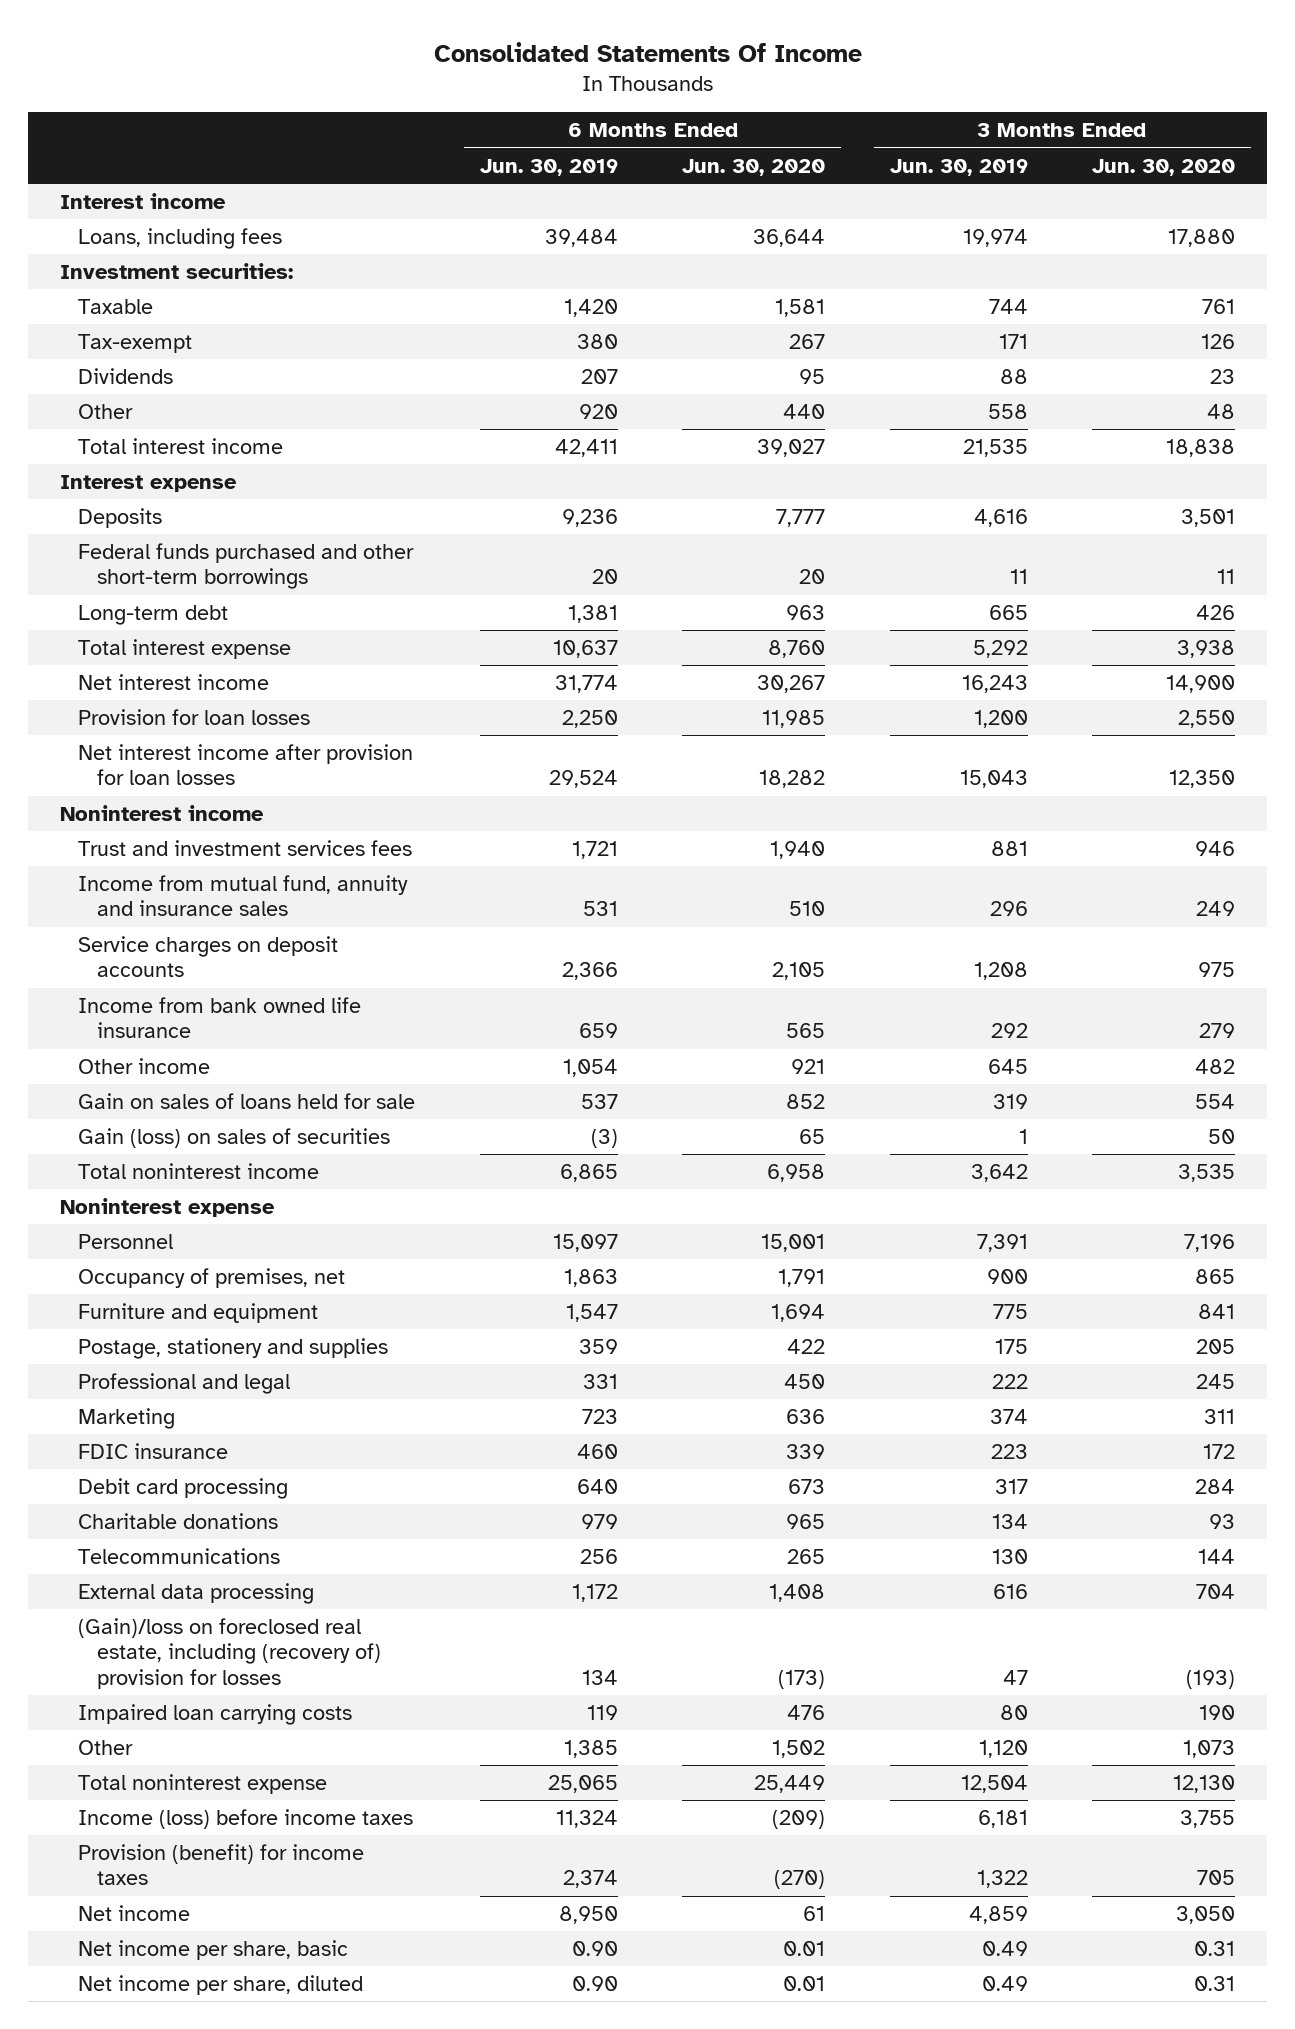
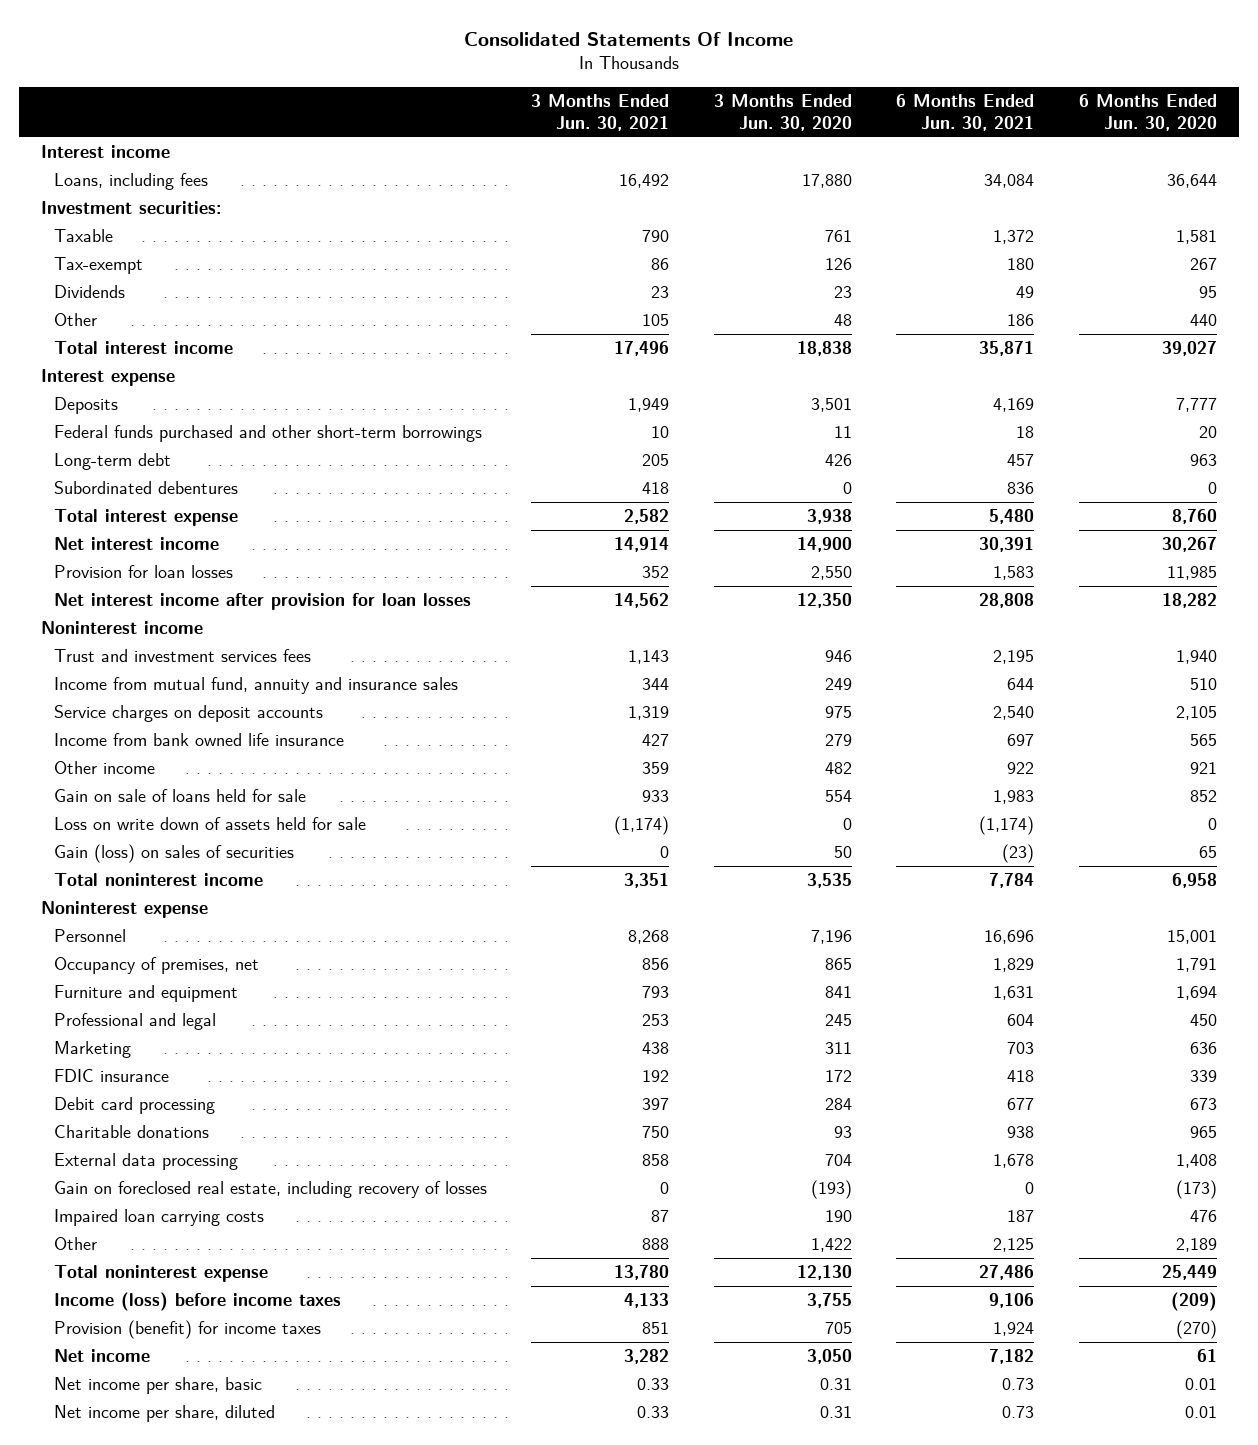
- | 6 Months Ended Jun. 30, 2019 | 6 Months Ended Jun. 30, 2020 | 3 Months Ended Jun. 30, 2019 | 3 Months Ended Jun. 30, 2020
+ | 3 Months Ended Jun. 30, 2021 | 3 Months Ended Jun. 30, 2020 | 6 Months Ended Jun. 30, 2021 | 6 Months Ended Jun. 30, 2020
+ Subordinated debentures | 418 | 0 | 836 | 0
- Gain on sales of loans held for sale | 537 | 852 | 319 | 554
+ Gain on sale of loans held for sale | 933 | 554 | 1,983 | 852
+ Loss on write down of assets held for sale | (1,174) | 0 | (1,174) | 0
- Postage, stationery and supplies | 359 | 422 | 175 | 205
- Telecommunications | 256 | 265 | 130 | 144
- (Gain)/loss on foreclosed real estate, including (recovery of) provision for losses | 134 | (173) | 47 | (193)
+ Gain on foreclosed real estate, including recovery of losses | 0 | (193) | 0 | (173)
- Other | 1,385 | 1,502 | 1,120 | 1,073
+ Other | 888 | 1,422 | 2,125 | 2,189

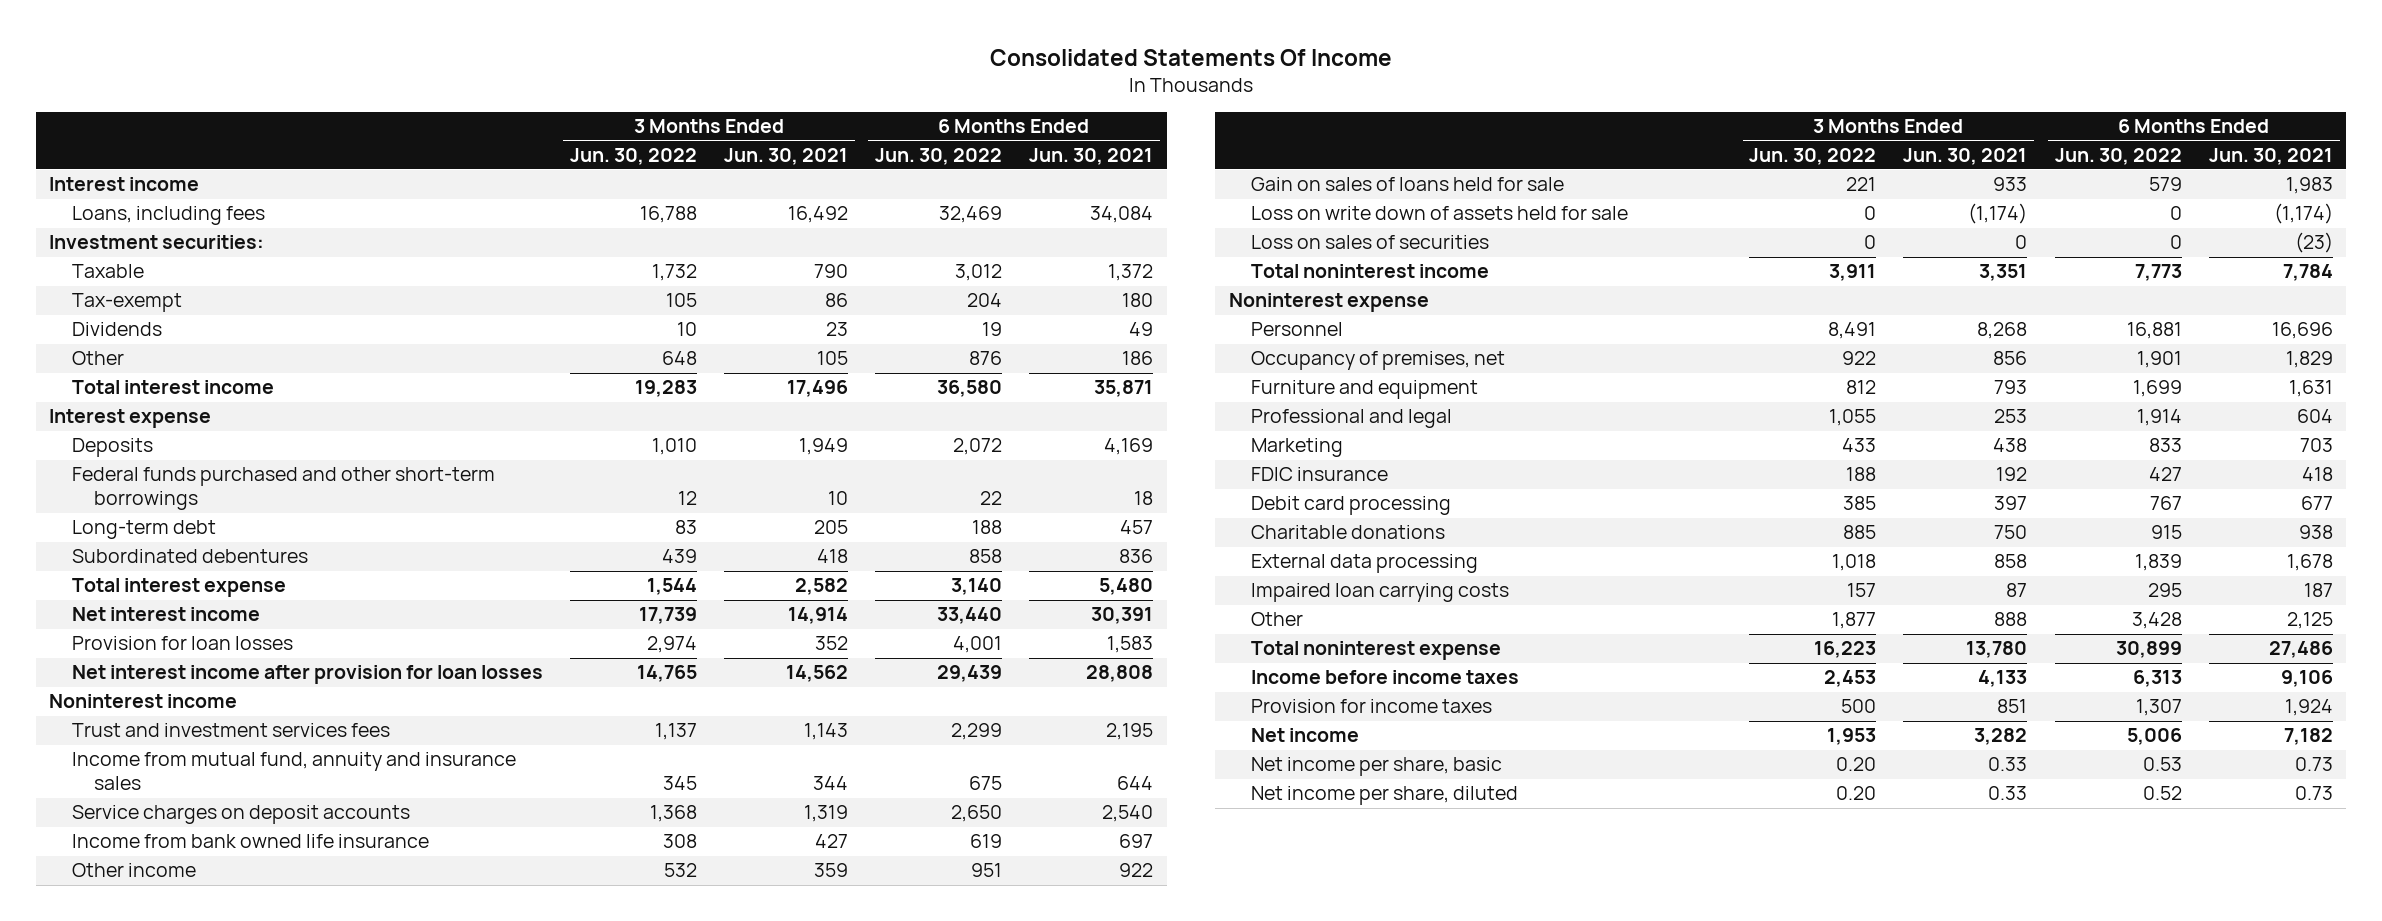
- | 3 Months Ended Jun. 30, 2021 | 3 Months Ended Jun. 30, 2020 | 6 Months Ended Jun. 30, 2021 | 6 Months Ended Jun. 30, 2020
+ | 3 Months Ended Jun. 30, 2022 | 3 Months Ended Jun. 30, 2021 | 6 Months Ended Jun. 30, 2022 | 6 Months Ended Jun. 30, 2021
- Gain on sale of loans held for sale | 933 | 554 | 1,983 | 852
+ Gain on sales of loans held for sale | 221 | 933 | 579 | 1,983
- Gain (loss) on sales of securities | 0 | 50 | (23) | 65
+ Loss on sales of securities | 0 | 0 | 0 | (23)
- Gain on foreclosed real estate, including recovery of losses | 0 | (193) | 0 | (173)
- Income (loss) before income taxes | 4,133 | 3,755 | 9,106 | (209)
- Provision (benefit) for income taxes | 851 | 705 | 1,924 | (270)
+ Income before income taxes | 2,453 | 4,133 | 6,313 | 9,106
+ Provision for income taxes | 500 | 851 | 1,307 | 1,924

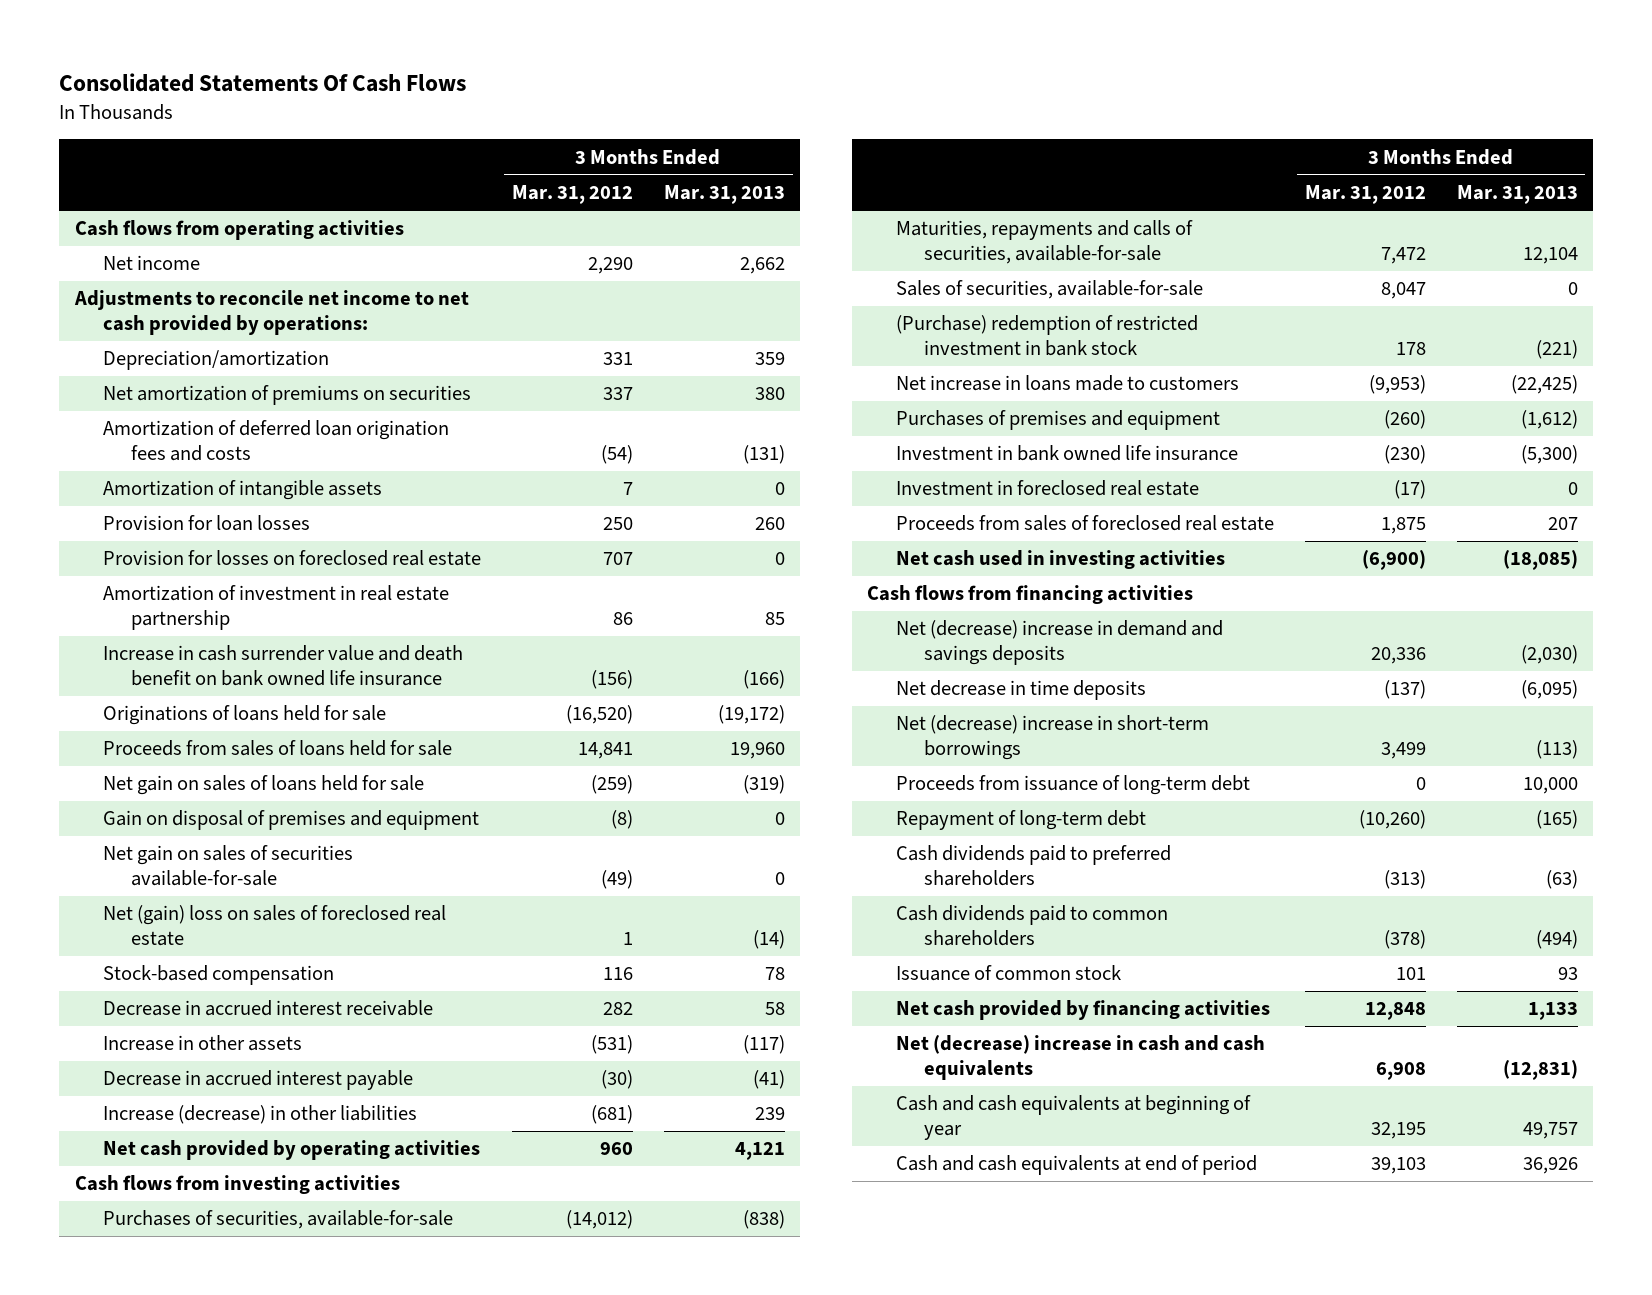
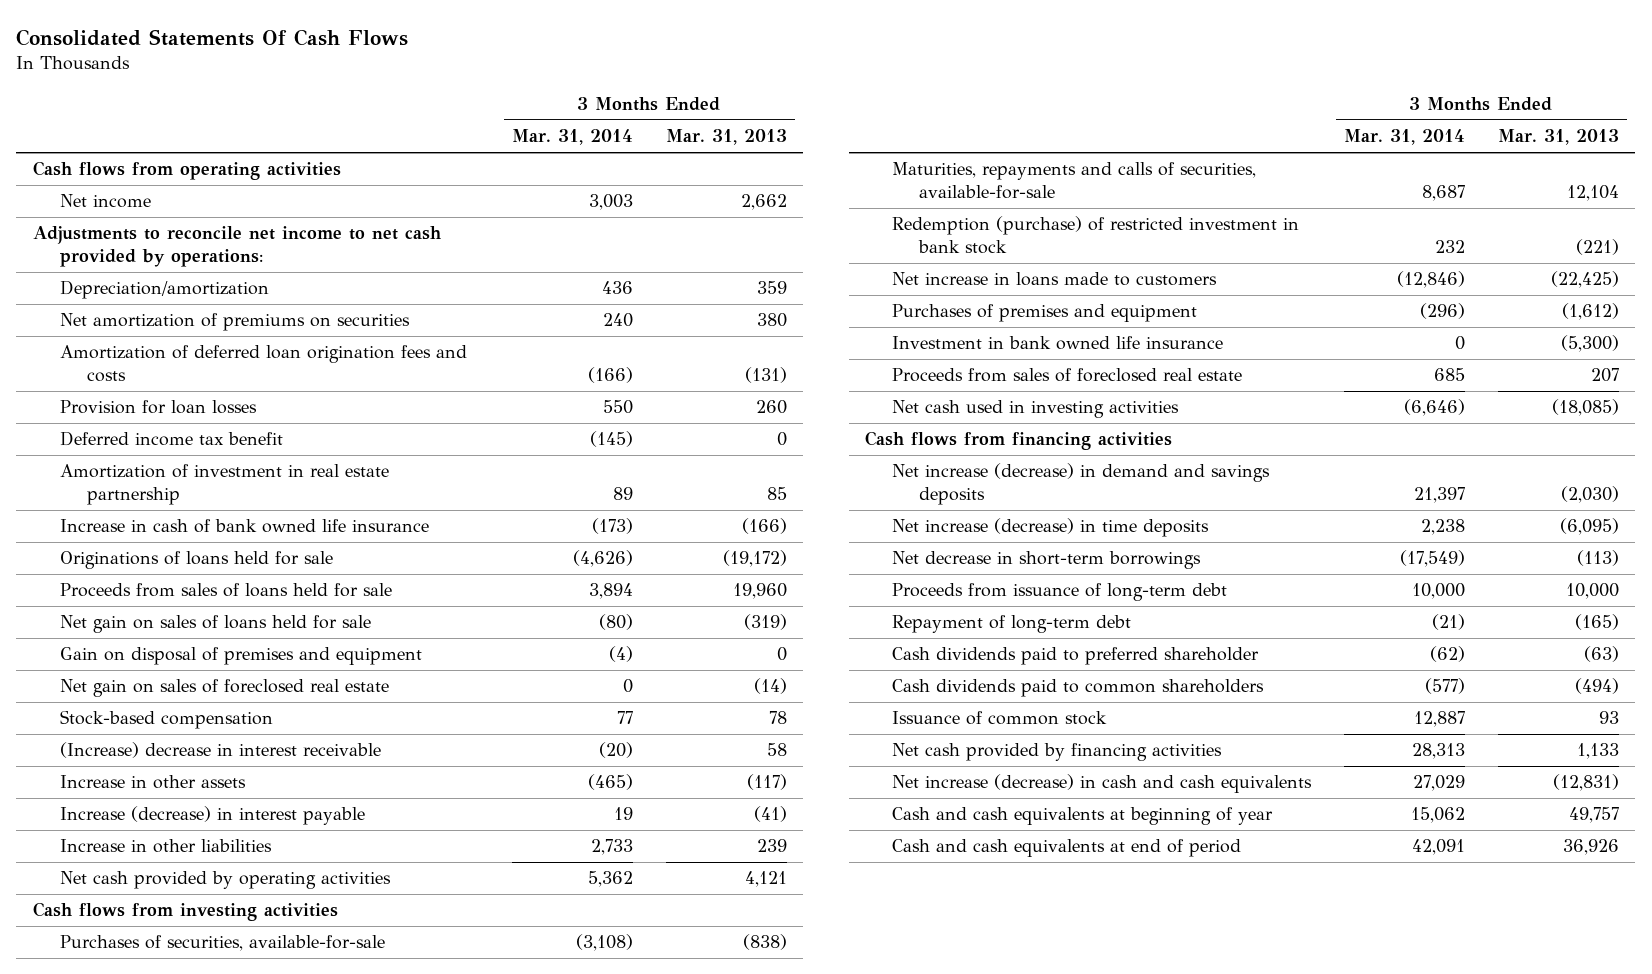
- | 3 Months Ended Mar. 31, 2012 | 3 Months Ended Mar. 31, 2013
+ | 3 Months Ended Mar. 31, 2014 | 3 Months Ended Mar. 31, 2013
- Amortization of intangible assets | 7 | 0
- Provision for losses on foreclosed real estate | 707 | 0
+ Deferred income tax benefit | (145) | 0
- Increase in cash surrender value and death benefit on bank owned life insurance | (156) | (166)
+ Increase in cash of bank owned life insurance | (173) | (166)
- Net gain on sales of securities available-for-sale | (49) | 0
- Net (gain) loss on sales of foreclosed real estate | 1 | (14)
+ Net gain on sales of foreclosed real estate | 0 | (14)
- Decrease in accrued interest receivable | 282 | 58
+ (Increase) decrease in interest receivable | (20) | 58
- Decrease in accrued interest payable | (30) | (41)
- Increase (decrease) in other liabilities | (681) | 239
+ Increase (decrease) in interest payable | 19 | (41)
+ Increase in other liabilities | 2,733 | 239
- Sales of securities, available-for-sale | 8,047 | 0
- (Purchase) redemption of restricted investment in bank stock | 178 | (221)
+ Redemption (purchase) of restricted investment in bank stock | 232 | (221)
- Investment in foreclosed real estate | (17) | 0
- Net (decrease) increase in demand and savings deposits | 20,336 | (2,030)
- Net decrease in time deposits | (137) | (6,095)
- Net (decrease) increase in short-term borrowings | 3,499 | (113)
+ Net increase (decrease) in demand and savings deposits | 21,397 | (2,030)
+ Net increase (decrease) in time deposits | 2,238 | (6,095)
+ Net decrease in short-term borrowings | (17,549) | (113)
- Cash dividends paid to preferred shareholders | (313) | (63)
+ Cash dividends paid to preferred shareholder | (62) | (63)
- Net (decrease) increase in cash and cash equivalents | 6,908 | (12,831)
+ Net increase (decrease) in cash and cash equivalents | 27,029 | (12,831)

